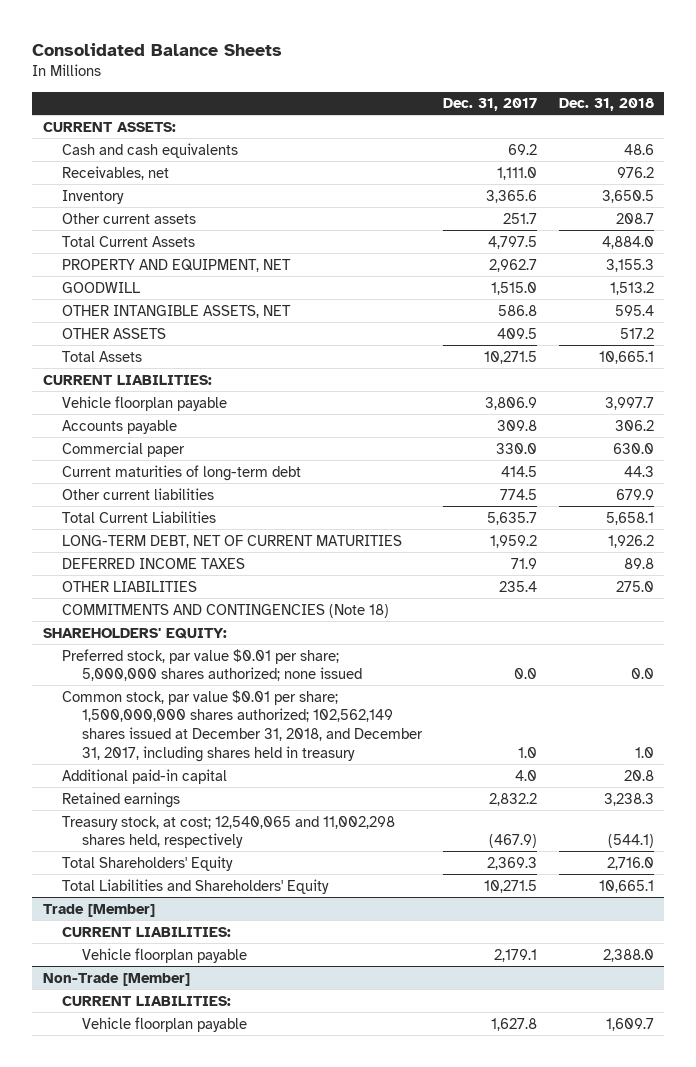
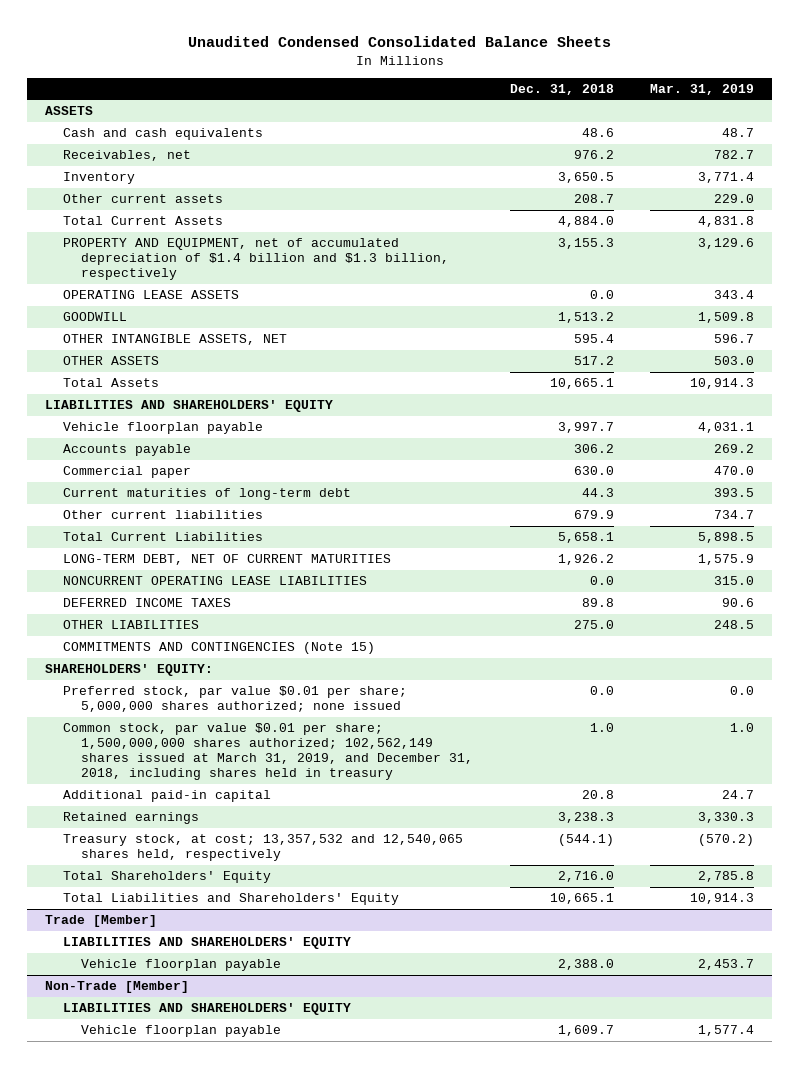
- Consolidated Balance Sheets
+ Unaudited Condensed Consolidated Balance Sheets
- | Dec. 31, 2017 | Dec. 31, 2018
+ | Dec. 31, 2018 | Mar. 31, 2019
- CURRENT ASSETS:
+ ASSETS
- PROPERTY AND EQUIPMENT, NET | 2,962.7 | 3,155.3
+ PROPERTY AND EQUIPMENT, net of accumulated depreciation of $1.4 billion and $1.3 billion, respectively | 3,155.3 | 3,129.6
+ OPERATING LEASE ASSETS | 0.0 | 343.4
- CURRENT LIABILITIES:
+ LIABILITIES AND SHAREHOLDERS' EQUITY
+ NONCURRENT OPERATING LEASE LIABILITIES | 0.0 | 315.0
- COMMITMENTS AND CONTINGENCIES (Note 18)
+ COMMITMENTS AND CONTINGENCIES (Note 15)
- Common stock, par value $0.01 per share; 1,500,000,000 shares authorized; 102,562,149 shares issued at December 31, 2018, and December 31, 2017, including shares held in treasury | 1.0 | 1.0
+ Common stock, par value $0.01 per share; 1,500,000,000 shares authorized; 102,562,149 shares issued at March 31, 2019, and December 31, 2018, including shares held in treasury | 1.0 | 1.0
- Treasury stock, at cost; 12,540,065 and 11,002,298 shares held, respectively | (467.9) | (544.1)
+ Treasury stock, at cost; 13,357,532 and 12,540,065 shares held, respectively | (544.1) | (570.2)
@ Trade [Member]
- CURRENT LIABILITIES:
+ LIABILITIES AND SHAREHOLDERS' EQUITY
@ Non-Trade [Member]
- CURRENT LIABILITIES:
+ LIABILITIES AND SHAREHOLDERS' EQUITY

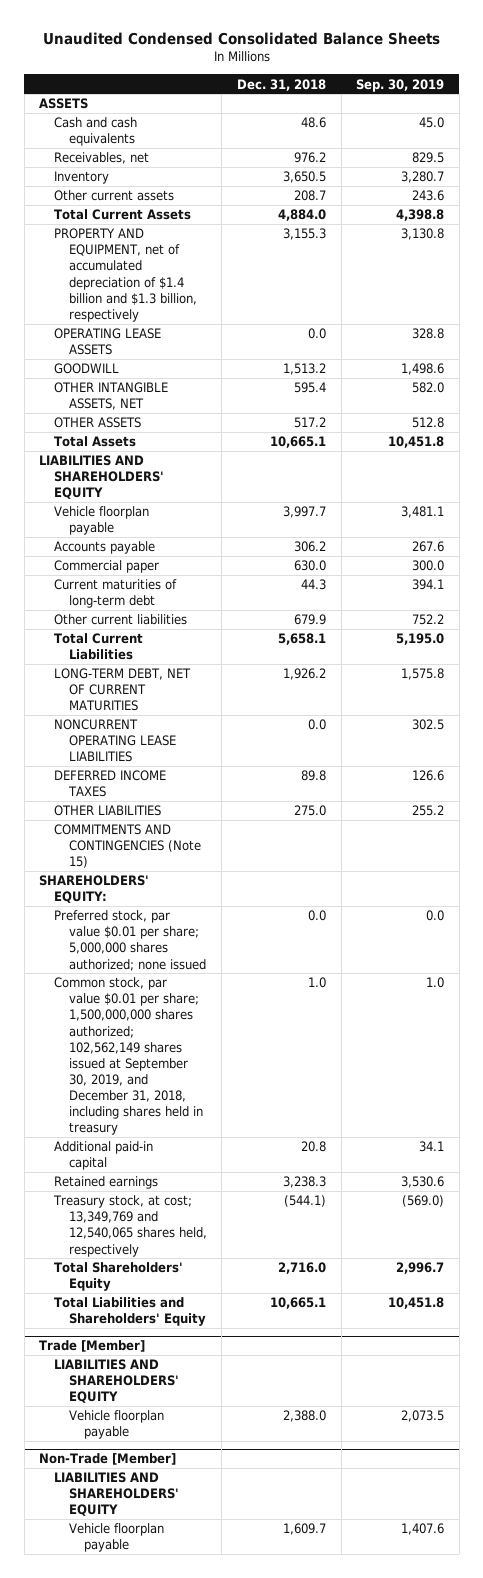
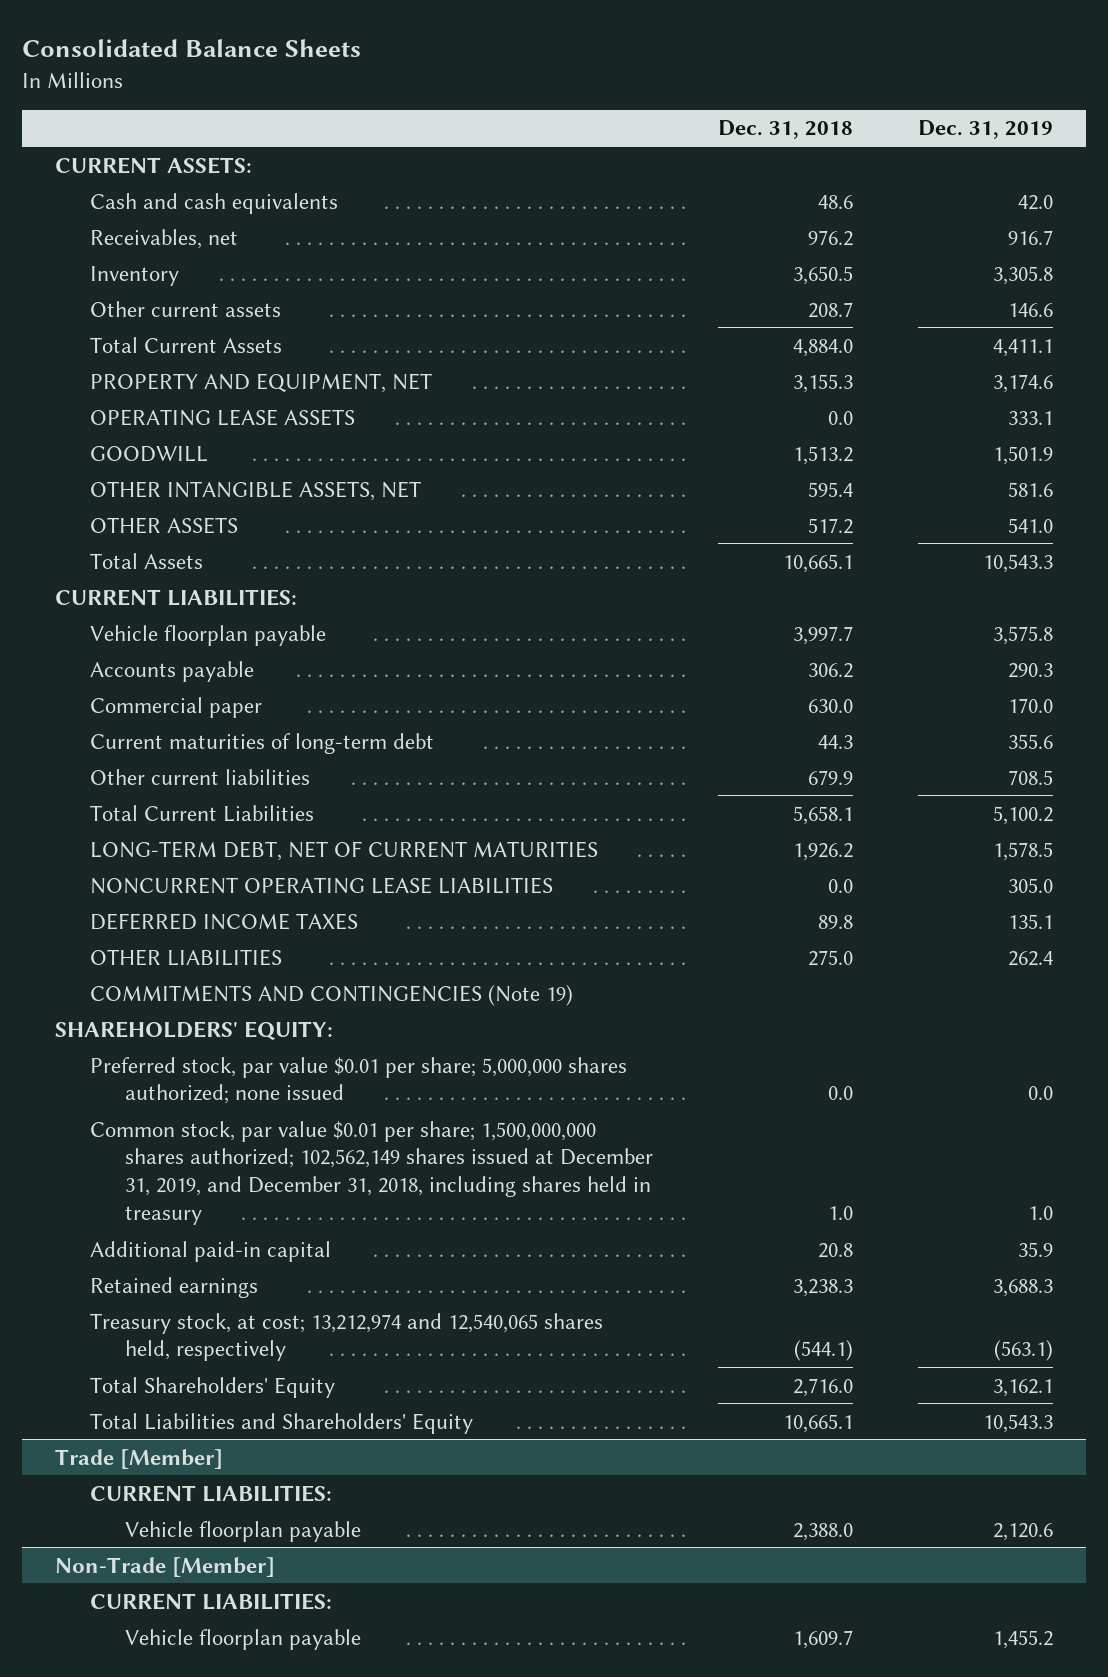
- Unaudited Condensed Consolidated Balance Sheets
+ Consolidated Balance Sheets
- | Dec. 31, 2018 | Sep. 30, 2019
+ | Dec. 31, 2018 | Dec. 31, 2019
- ASSETS
+ CURRENT ASSETS:
- PROPERTY AND EQUIPMENT, net of accumulated depreciation of $1.4 billion and $1.3 billion, respectively | 3,155.3 | 3,130.8
+ PROPERTY AND EQUIPMENT, NET | 3,155.3 | 3,174.6
- LIABILITIES AND SHAREHOLDERS' EQUITY
+ CURRENT LIABILITIES:
- COMMITMENTS AND CONTINGENCIES (Note 15)
+ COMMITMENTS AND CONTINGENCIES (Note 19)
- Common stock, par value $0.01 per share; 1,500,000,000 shares authorized; 102,562,149 shares issued at September 30, 2019, and December 31, 2018, including shares held in treasury | 1.0 | 1.0
+ Common stock, par value $0.01 per share; 1,500,000,000 shares authorized; 102,562,149 shares issued at December 31, 2019, and December 31, 2018, including shares held in treasury | 1.0 | 1.0
- Treasury stock, at cost; 13,349,769 and 12,540,065 shares held, respectively | (544.1) | (569.0)
+ Treasury stock, at cost; 13,212,974 and 12,540,065 shares held, respectively | (544.1) | (563.1)
@ Trade [Member]
- LIABILITIES AND SHAREHOLDERS' EQUITY
+ CURRENT LIABILITIES:
@ Non-Trade [Member]
- LIABILITIES AND SHAREHOLDERS' EQUITY
+ CURRENT LIABILITIES:

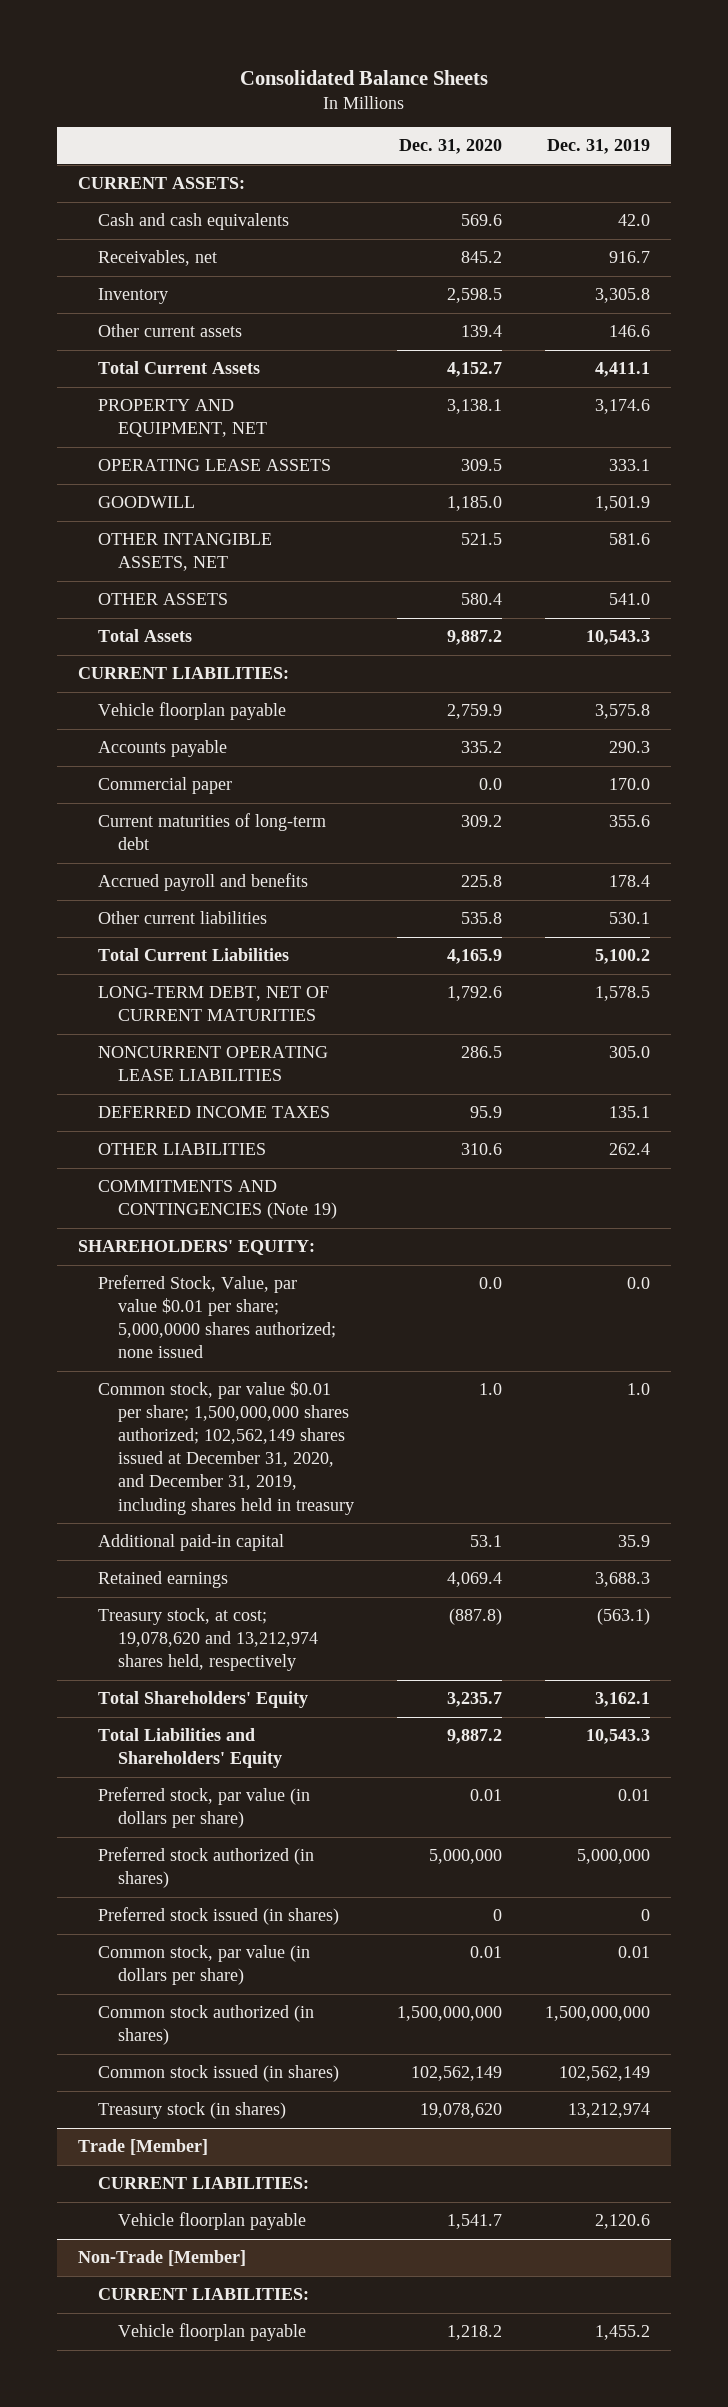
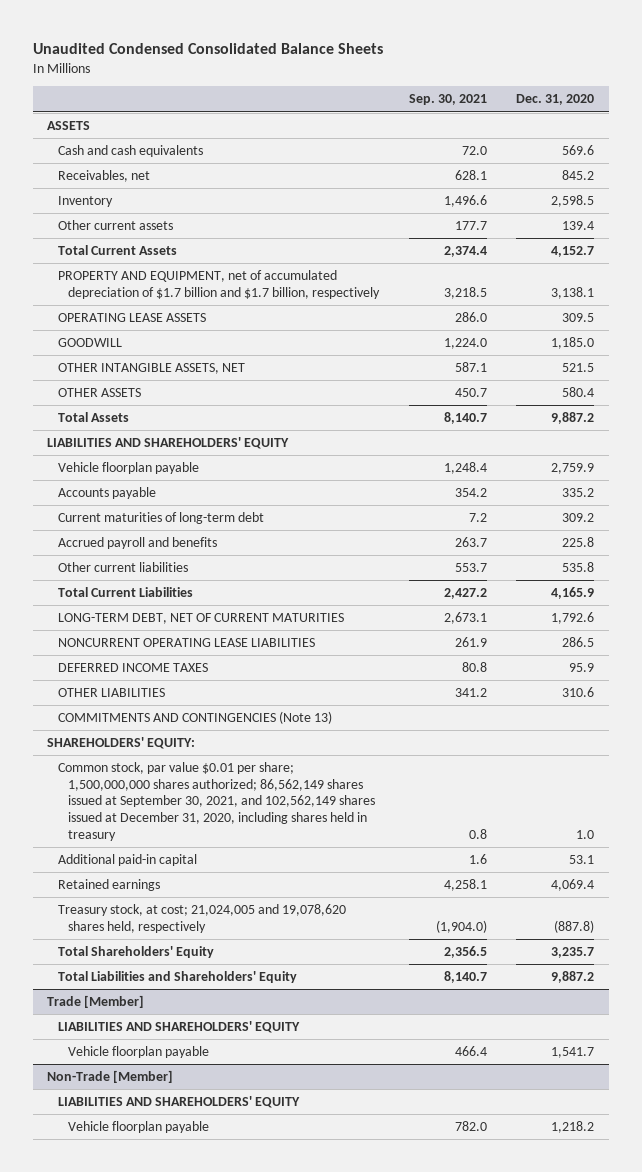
- Consolidated Balance Sheets
+ Unaudited Condensed Consolidated Balance Sheets
- | Dec. 31, 2020 | Dec. 31, 2019
+ | Sep. 30, 2021 | Dec. 31, 2020
- CURRENT ASSETS:
+ ASSETS
- PROPERTY AND EQUIPMENT, NET | 3,138.1 | 3,174.6
+ PROPERTY AND EQUIPMENT, net of accumulated depreciation of $1.7 billion and $1.7 billion, respectively | 3,218.5 | 3,138.1
- CURRENT LIABILITIES:
+ LIABILITIES AND SHAREHOLDERS' EQUITY
- Commercial paper | 0.0 | 170.0
- COMMITMENTS AND CONTINGENCIES (Note 19)
+ COMMITMENTS AND CONTINGENCIES (Note 13)
- Preferred Stock, Value, par value $0.01 per share; 5,000,0000 shares authorized; none issued | 0.0 | 0.0
- Common stock, par value $0.01 per share; 1,500,000,000 shares authorized; 102,562,149 shares issued at December 31, 2020, and December 31, 2019, including shares held in treasury | 1.0 | 1.0
+ Common stock, par value $0.01 per share; 1,500,000,000 shares authorized; 86,562,149 shares issued at September 30, 2021, and 102,562,149 shares issued at December 31, 2020, including shares held in treasury | 0.8 | 1.0
- Treasury stock, at cost; 19,078,620 and 13,212,974 shares held, respectively | (887.8) | (563.1)
+ Treasury stock, at cost; 21,024,005 and 19,078,620 shares held, respectively | (1,904.0) | (887.8)
- Preferred stock, par value (in dollars per share) | 0.01 | 0.01
- Preferred stock authorized (in shares) | 5,000,000 | 5,000,000
- Preferred stock issued (in shares) | 0 | 0
- Common stock, par value (in dollars per share) | 0.01 | 0.01
- Common stock authorized (in shares) | 1,500,000,000 | 1,500,000,000
- Common stock issued (in shares) | 102,562,149 | 102,562,149
- Treasury stock (in shares) | 19,078,620 | 13,212,974
@ Trade [Member]
- CURRENT LIABILITIES:
+ LIABILITIES AND SHAREHOLDERS' EQUITY
@ Non-Trade [Member]
- CURRENT LIABILITIES:
+ LIABILITIES AND SHAREHOLDERS' EQUITY

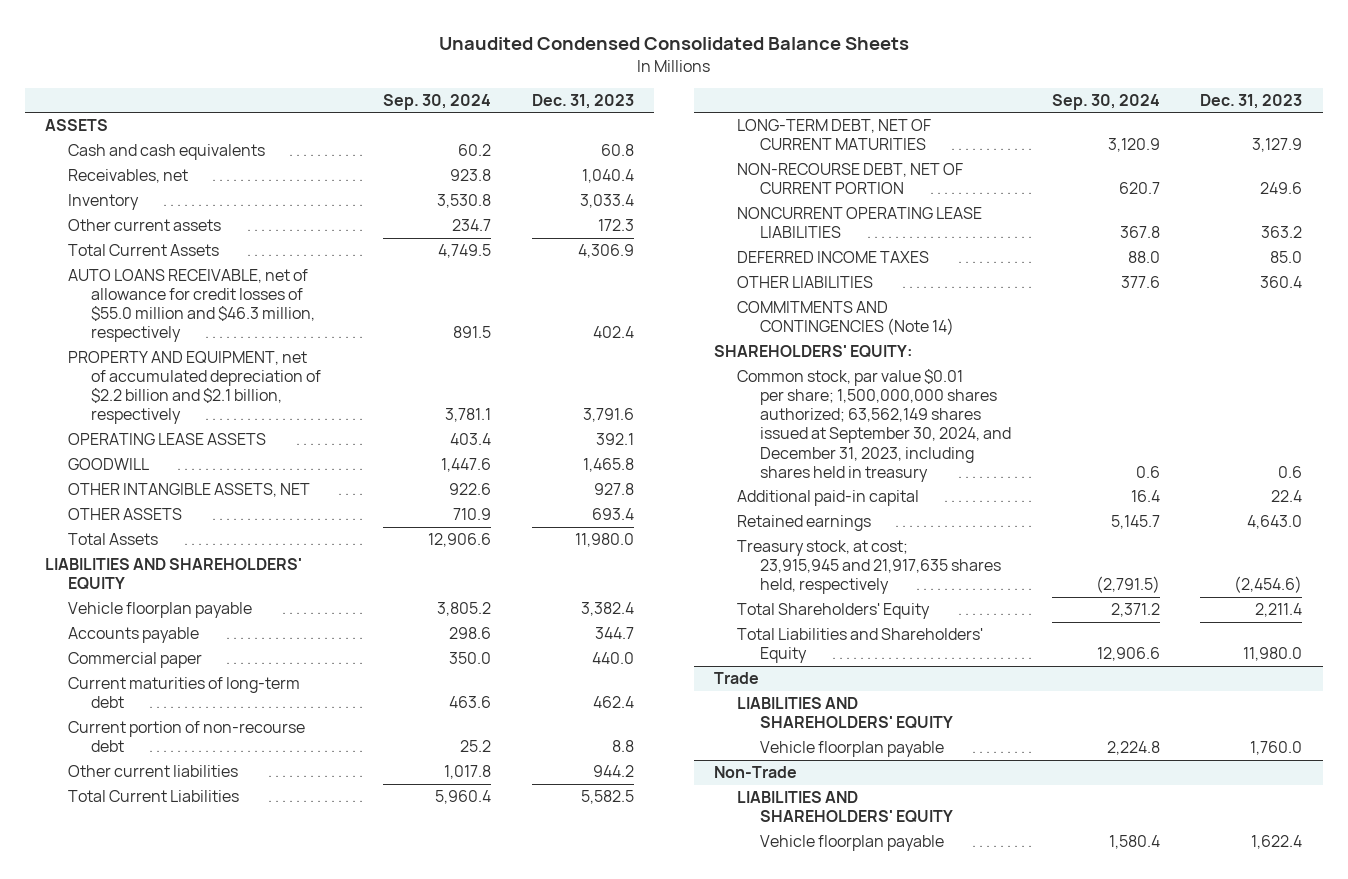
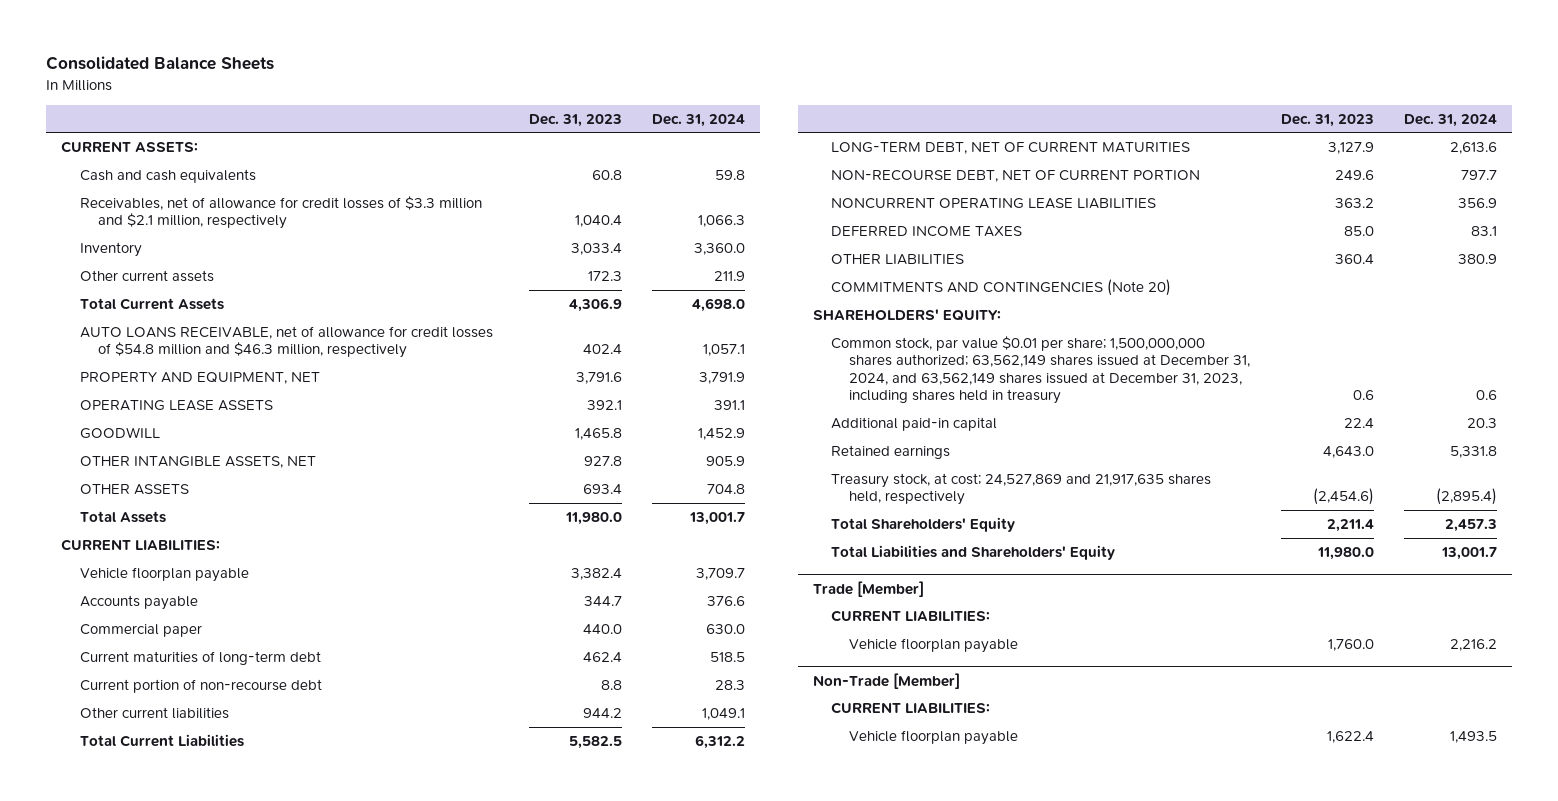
- Unaudited Condensed Consolidated Balance Sheets
+ Consolidated Balance Sheets
- | Sep. 30, 2024 | Dec. 31, 2023
+ | Dec. 31, 2023 | Dec. 31, 2024
- ASSETS
+ CURRENT ASSETS:
- Receivables, net | 923.8 | 1,040.4
+ Receivables, net of allowance for credit losses of $3.3 million and $2.1 million, respectively | 1,040.4 | 1,066.3
- AUTO LOANS RECEIVABLE, net of allowance for credit losses of $55.0 million and $46.3 million, respectively | 891.5 | 402.4
- PROPERTY AND EQUIPMENT, net of accumulated depreciation of $2.2 billion and $2.1 billion, respectively | 3,781.1 | 3,791.6
+ AUTO LOANS RECEIVABLE, net of allowance for credit losses of $54.8 million and $46.3 million, respectively | 402.4 | 1,057.1
+ PROPERTY AND EQUIPMENT, NET | 3,791.6 | 3,791.9
- LIABILITIES AND SHAREHOLDERS' EQUITY
+ CURRENT LIABILITIES:
- COMMITMENTS AND CONTINGENCIES (Note 14)
+ COMMITMENTS AND CONTINGENCIES (Note 20)
- Common stock, par value $0.01 per share; 1,500,000,000 shares authorized; 63,562,149 shares issued at September 30, 2024, and December 31, 2023, including shares held in treasury | 0.6 | 0.6
+ Common stock, par value $0.01 per share; 1,500,000,000 shares authorized; 63,562,149 shares issued at December 31, 2024, and 63,562,149 shares issued at December 31, 2023, including shares held in treasury | 0.6 | 0.6
- Treasury stock, at cost; 23,915,945 and 21,917,635 shares held, respectively | (2,791.5) | (2,454.6)
+ Treasury stock, at cost; 24,527,869 and 21,917,635 shares held, respectively | (2,454.6) | (2,895.4)
- Trade
- LIABILITIES AND SHAREHOLDERS' EQUITY
+ Trade [Member]
+ CURRENT LIABILITIES:
- Non-Trade
- LIABILITIES AND SHAREHOLDERS' EQUITY
+ Non-Trade [Member]
+ CURRENT LIABILITIES:

